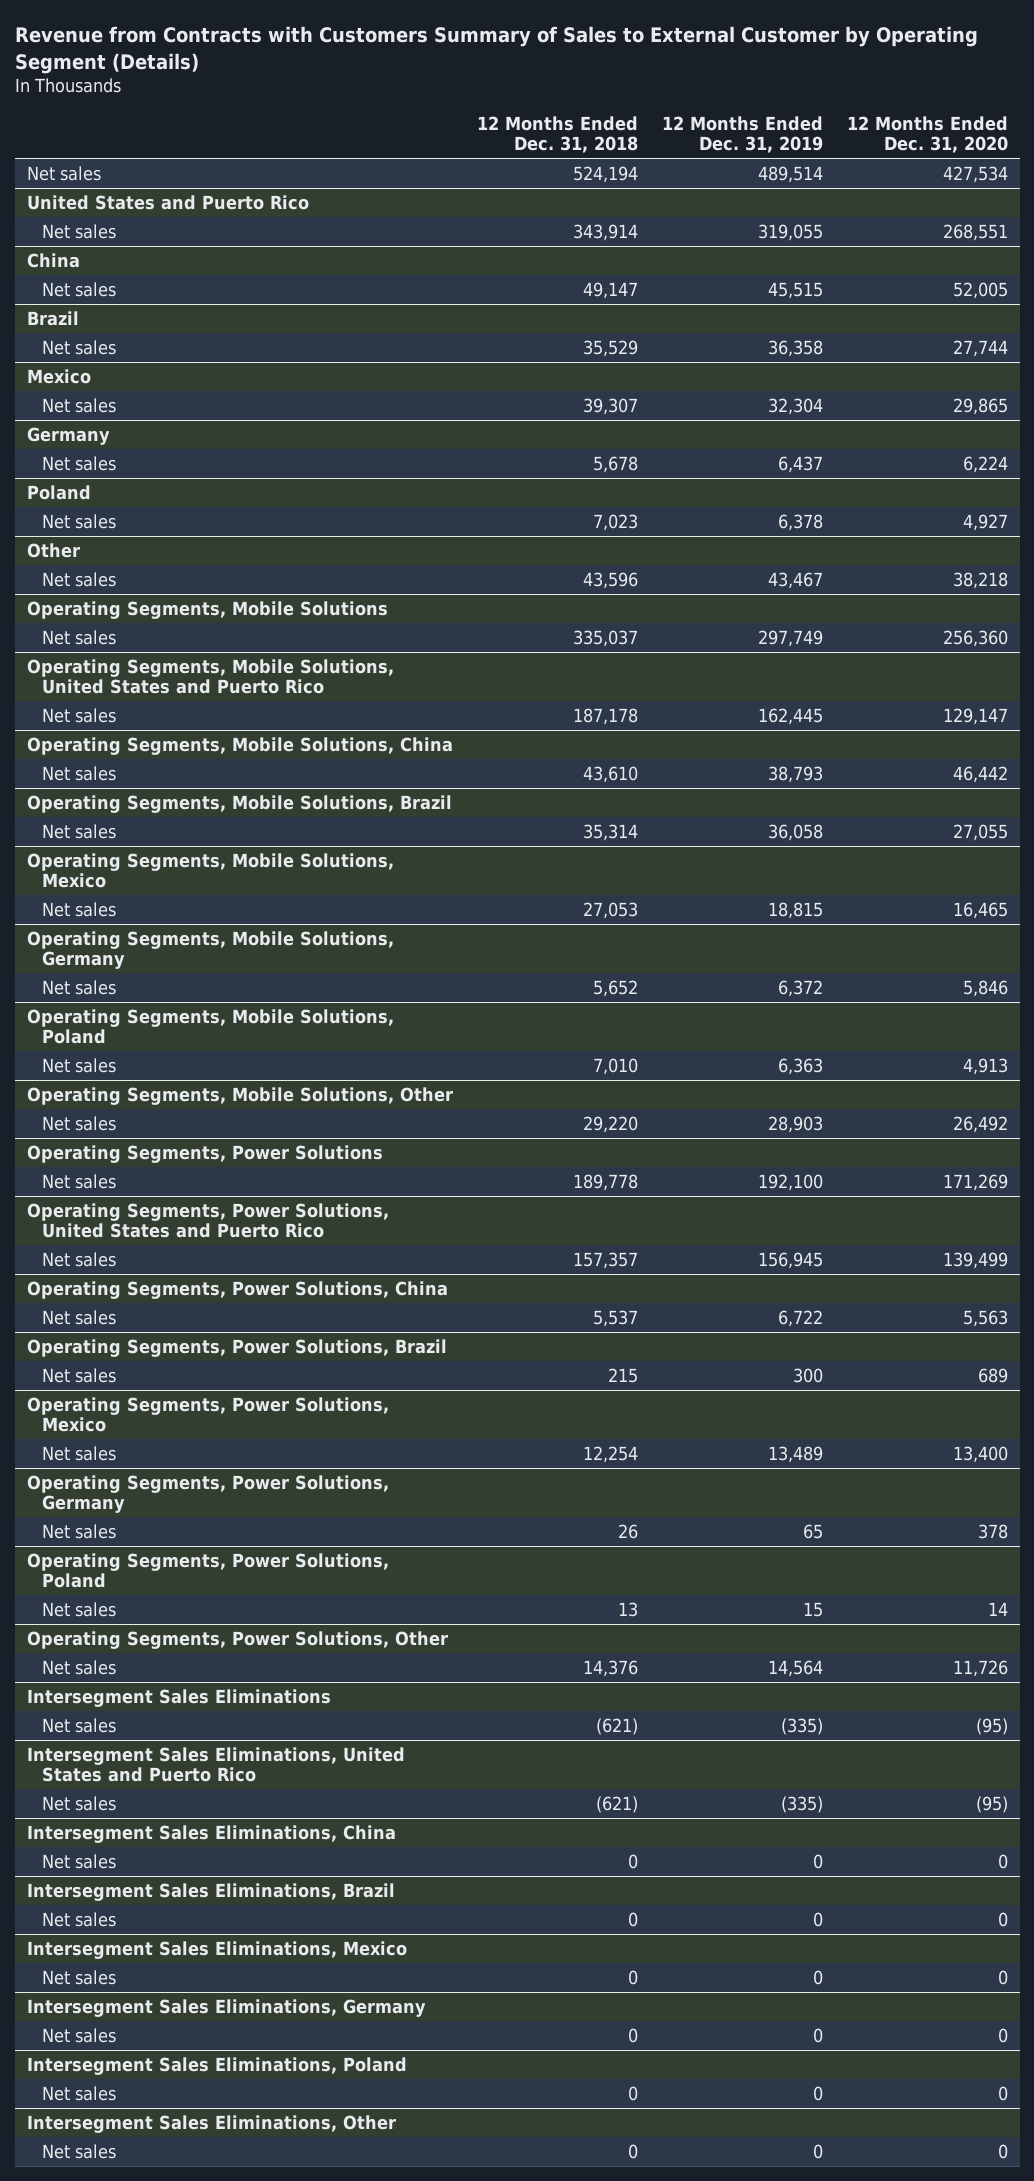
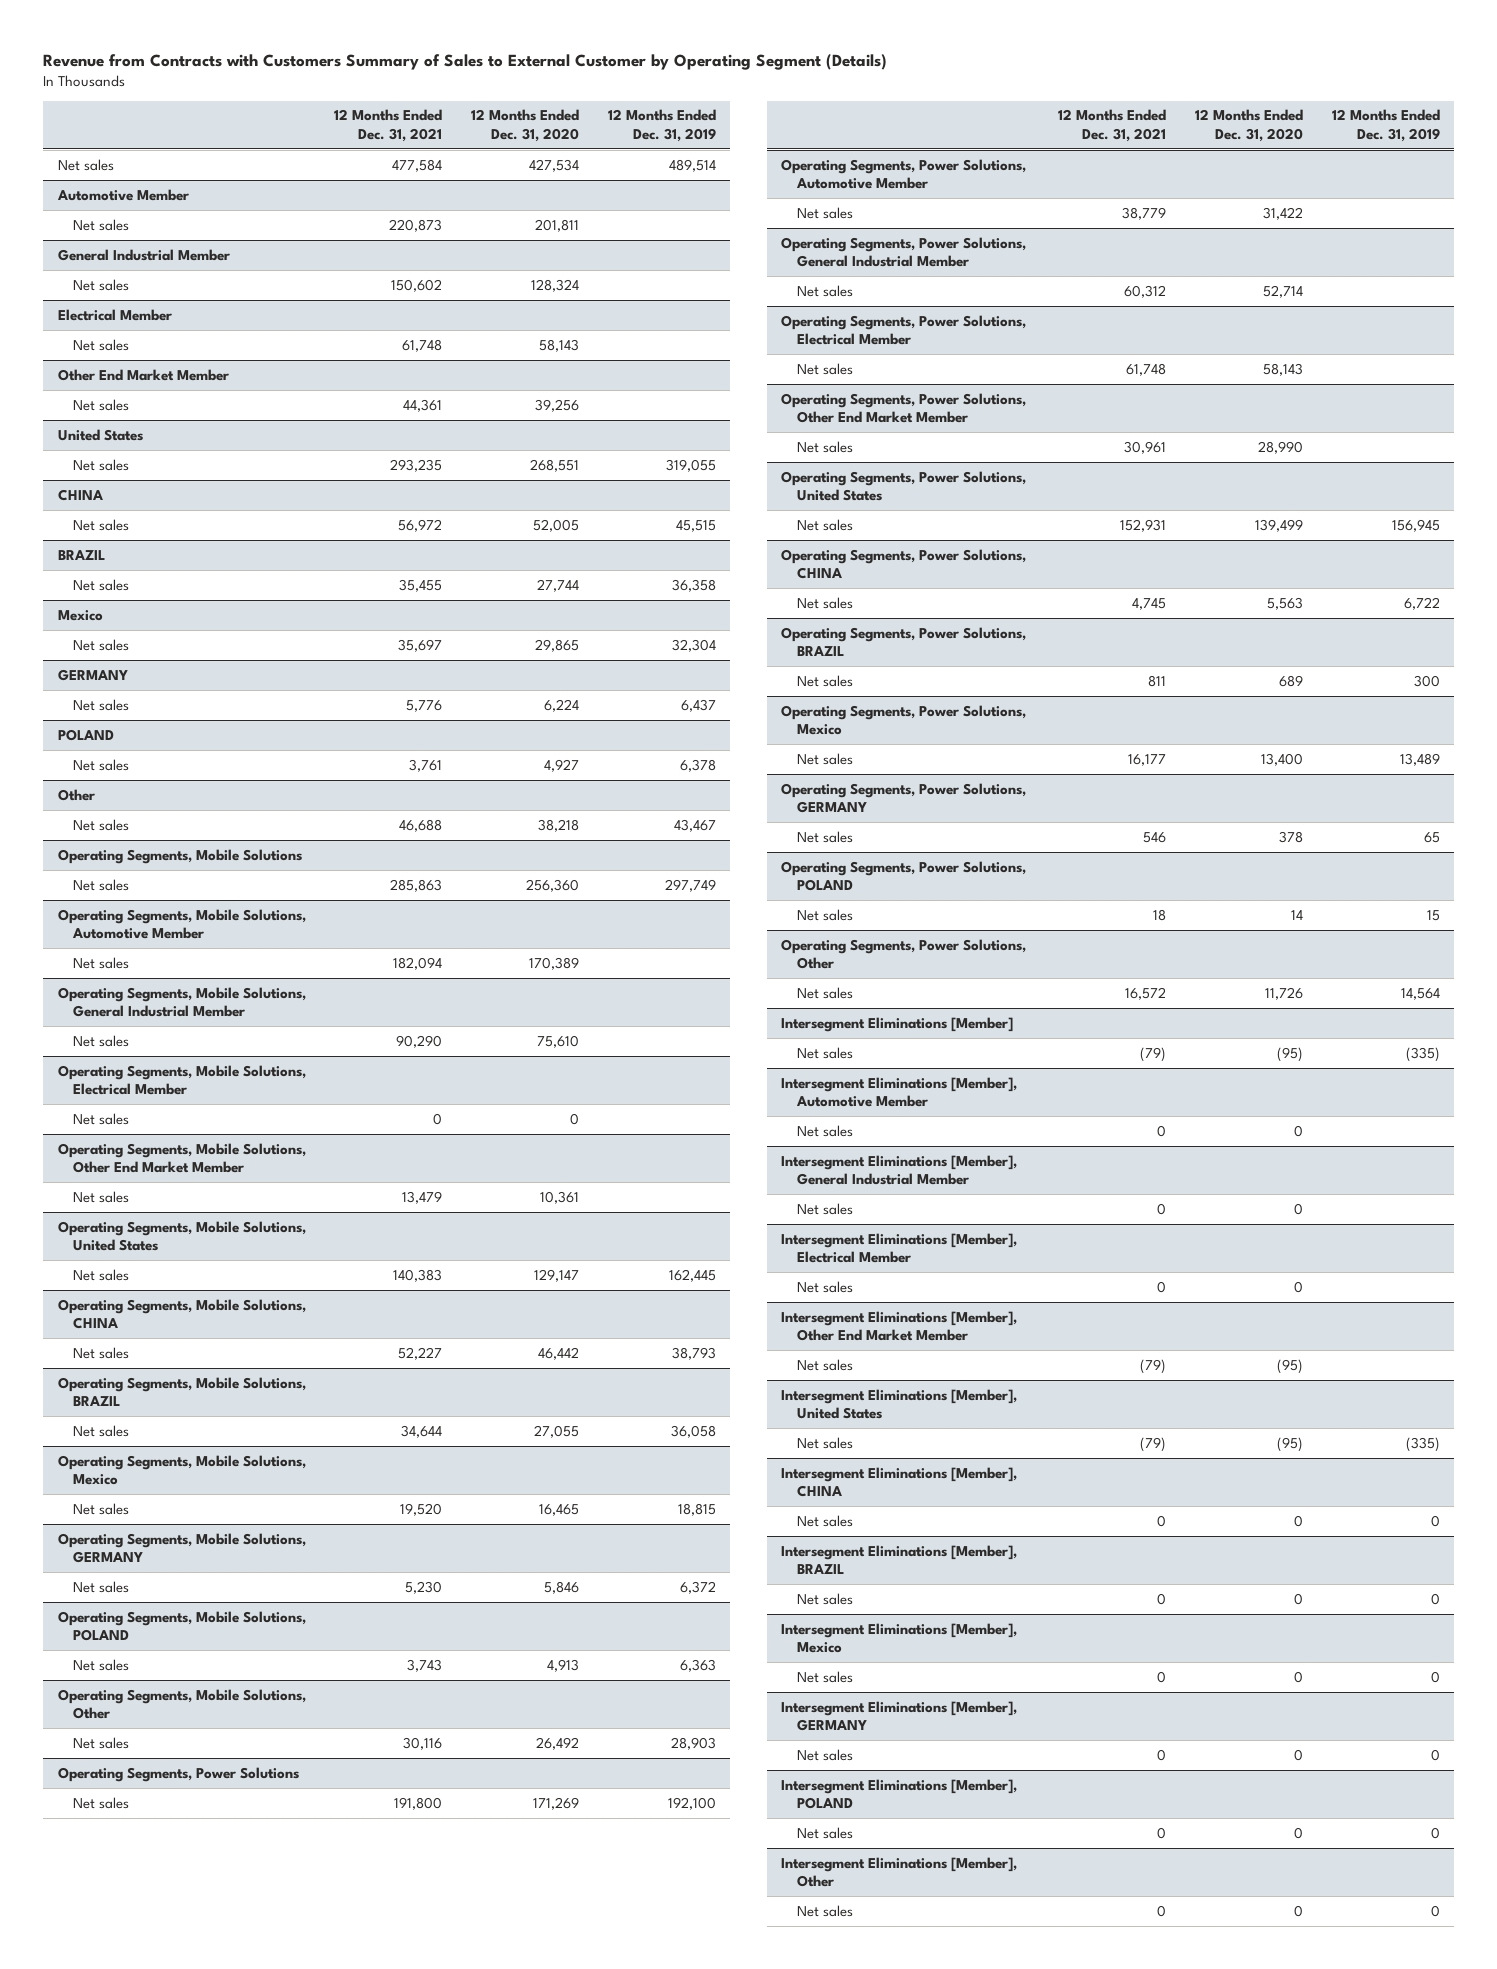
- | 12 Months Ended Dec. 31, 2018 | 12 Months Ended Dec. 31, 2019 | 12 Months Ended Dec. 31, 2020
+ | 12 Months Ended Dec. 31, 2021 | 12 Months Ended Dec. 31, 2020 | 12 Months Ended Dec. 31, 2019
- United States and Puerto Rico
+ Automotive Member
+ Net sales | 220,873 | 201,811 |
+ General Industrial Member
+ Net sales | 150,602 | 128,324 |
+ Electrical Member
+ Net sales | 61,748 | 58,143 |
+ Other End Market Member
+ Net sales | 44,361 | 39,256 |
+ United States
- China
+ CHINA
- Brazil
+ BRAZIL
- Germany
+ GERMANY
- Poland
+ POLAND
- Operating Segments, Mobile Solutions, United States and Puerto Rico
+ Operating Segments, Mobile Solutions, Automotive Member
+ Net sales | 182,094 | 170,389 |
+ Operating Segments, Mobile Solutions, General Industrial Member
+ Net sales | 90,290 | 75,610 |
+ Operating Segments, Mobile Solutions, Electrical Member
+ Net sales | 0 | 0 |
+ Operating Segments, Mobile Solutions, Other End Market Member
+ Net sales | 13,479 | 10,361 |
+ Operating Segments, Mobile Solutions, United States
- Operating Segments, Mobile Solutions, China
+ Operating Segments, Mobile Solutions, CHINA
- Operating Segments, Mobile Solutions, Brazil
+ Operating Segments, Mobile Solutions, BRAZIL
- Operating Segments, Mobile Solutions, Germany
+ Operating Segments, Mobile Solutions, GERMANY
- Operating Segments, Mobile Solutions, Poland
+ Operating Segments, Mobile Solutions, POLAND
- Operating Segments, Power Solutions, United States and Puerto Rico
+ Operating Segments, Power Solutions, Automotive Member
+ Net sales | 38,779 | 31,422 |
+ Operating Segments, Power Solutions, General Industrial Member
+ Net sales | 60,312 | 52,714 |
+ Operating Segments, Power Solutions, Electrical Member
+ Net sales | 61,748 | 58,143 |
+ Operating Segments, Power Solutions, Other End Market Member
+ Net sales | 30,961 | 28,990 |
+ Operating Segments, Power Solutions, United States
- Operating Segments, Power Solutions, China
+ Operating Segments, Power Solutions, CHINA
- Operating Segments, Power Solutions, Brazil
+ Operating Segments, Power Solutions, BRAZIL
- Operating Segments, Power Solutions, Germany
+ Operating Segments, Power Solutions, GERMANY
- Operating Segments, Power Solutions, Poland
+ Operating Segments, Power Solutions, POLAND
- Intersegment Sales Eliminations
+ Intersegment Eliminations [Member]
- Intersegment Sales Eliminations, United States and Puerto Rico
+ Intersegment Eliminations [Member], Automotive Member
+ Net sales | 0 | 0 |
+ Intersegment Eliminations [Member], General Industrial Member
+ Net sales | 0 | 0 |
+ Intersegment Eliminations [Member], Electrical Member
+ Net sales | 0 | 0 |
+ Intersegment Eliminations [Member], Other End Market Member
+ Net sales | (79) | (95) |
+ Intersegment Eliminations [Member], United States
- Intersegment Sales Eliminations, China
+ Intersegment Eliminations [Member], CHINA
- Intersegment Sales Eliminations, Brazil
+ Intersegment Eliminations [Member], BRAZIL
- Intersegment Sales Eliminations, Mexico
+ Intersegment Eliminations [Member], Mexico
- Intersegment Sales Eliminations, Germany
+ Intersegment Eliminations [Member], GERMANY
- Intersegment Sales Eliminations, Poland
+ Intersegment Eliminations [Member], POLAND
- Intersegment Sales Eliminations, Other
+ Intersegment Eliminations [Member], Other

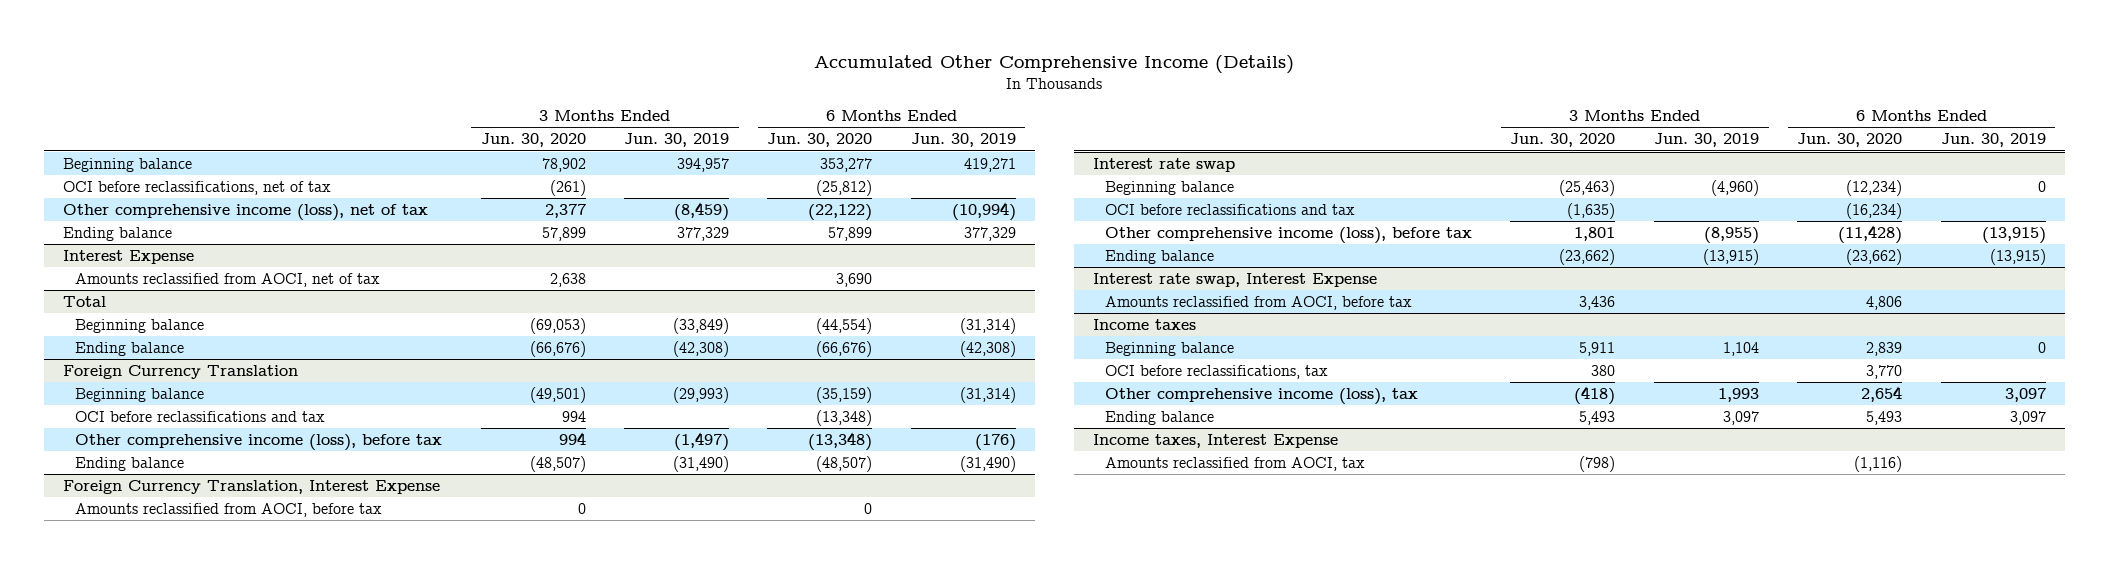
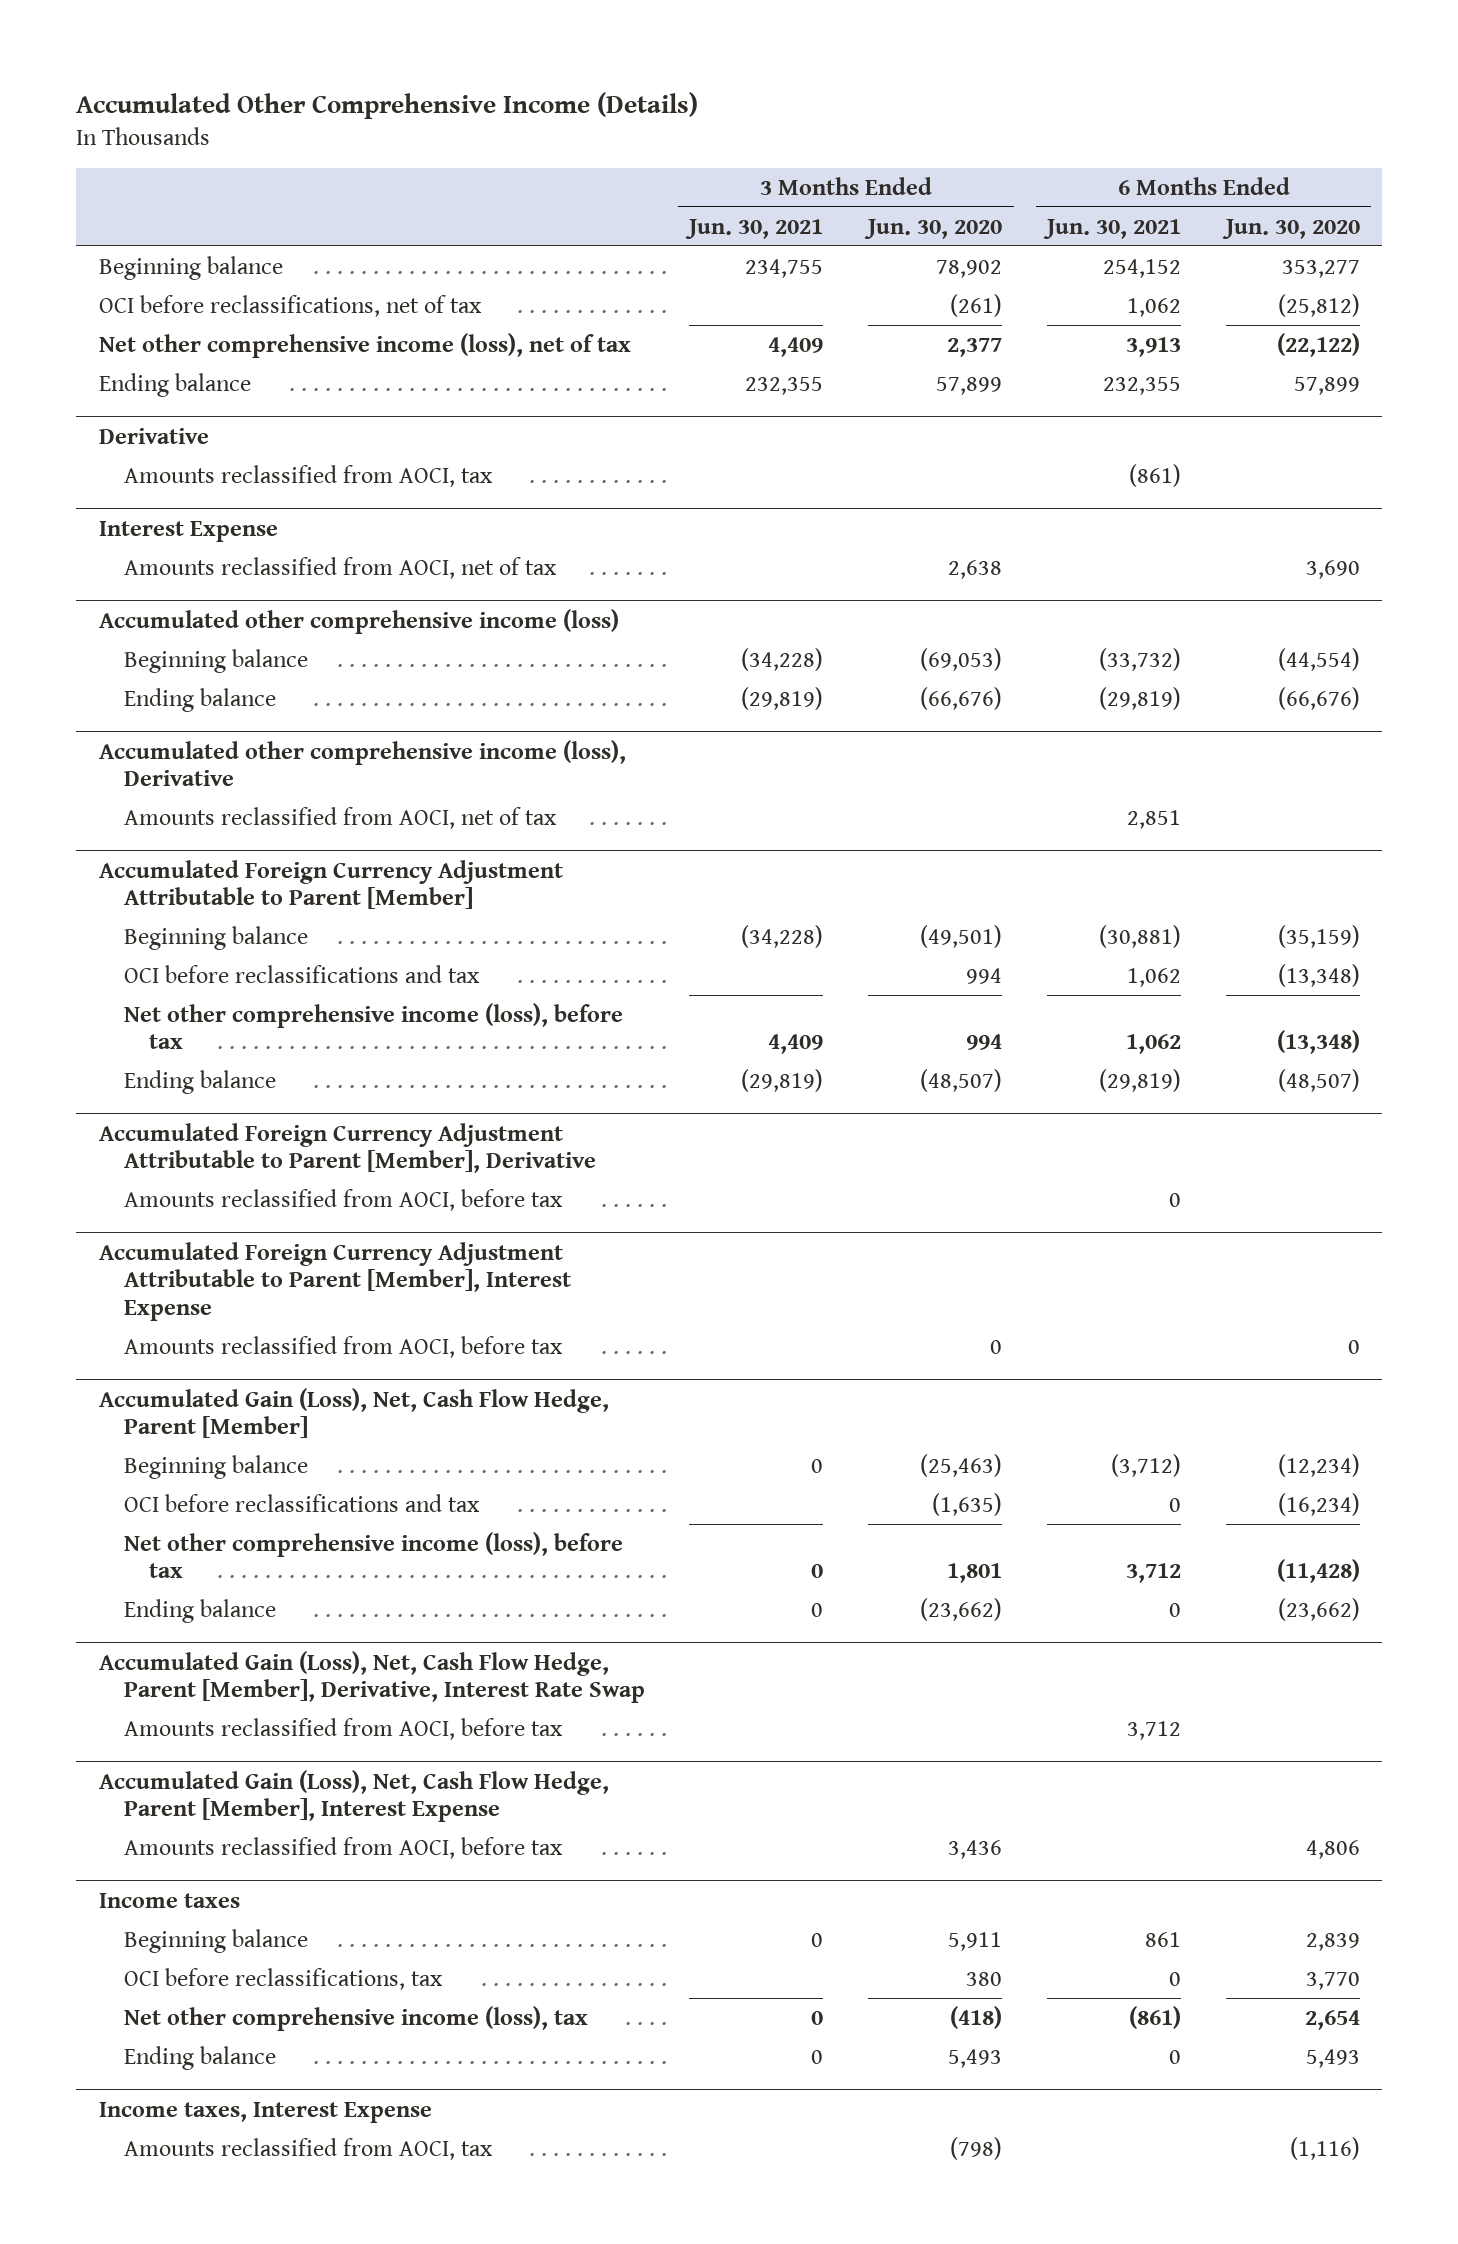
- | 3 Months Ended Jun. 30, 2020 | 3 Months Ended Jun. 30, 2019 | 6 Months Ended Jun. 30, 2020 | 6 Months Ended Jun. 30, 2019
+ | 3 Months Ended Jun. 30, 2021 | 3 Months Ended Jun. 30, 2020 | 6 Months Ended Jun. 30, 2021 | 6 Months Ended Jun. 30, 2020
- Other comprehensive income (loss), net of tax | 2,377 | (8,459) | (22,122) | (10,994)
+ Net other comprehensive income (loss), net of tax | 4,409 | 2,377 | 3,913 | (22,122)
+ Derivative
+ Amounts reclassified from AOCI, tax | | | (861) |
- Total
+ Accumulated other comprehensive income (loss)
- Foreign Currency Translation
+ Accumulated other comprehensive income (loss), Derivative
+ Amounts reclassified from AOCI, net of tax | | | 2,851 |
+ Accumulated Foreign Currency Adjustment Attributable to Parent [Member]
- Other comprehensive income (loss), before tax | 994 | (1,497) | (13,348) | (176)
+ Net other comprehensive income (loss), before tax | 4,409 | 994 | 1,062 | (13,348)
- Foreign Currency Translation, Interest Expense
+ Accumulated Foreign Currency Adjustment Attributable to Parent [Member], Derivative
+ Amounts reclassified from AOCI, before tax | | | 0 |
+ Accumulated Foreign Currency Adjustment Attributable to Parent [Member], Interest Expense
- Interest rate swap
+ Accumulated Gain (Loss), Net, Cash Flow Hedge, Parent [Member]
- Other comprehensive income (loss), before tax | 1,801 | (8,955) | (11,428) | (13,915)
+ Net other comprehensive income (loss), before tax | 0 | 1,801 | 3,712 | (11,428)
- Interest rate swap, Interest Expense
+ Accumulated Gain (Loss), Net, Cash Flow Hedge, Parent [Member], Derivative, Interest Rate Swap
+ Amounts reclassified from AOCI, before tax | | | 3,712 |
+ Accumulated Gain (Loss), Net, Cash Flow Hedge, Parent [Member], Interest Expense
@ Income taxes
- Other comprehensive income (loss), tax | (418) | 1,993 | 2,654 | 3,097
+ Net other comprehensive income (loss), tax | 0 | (418) | (861) | 2,654

